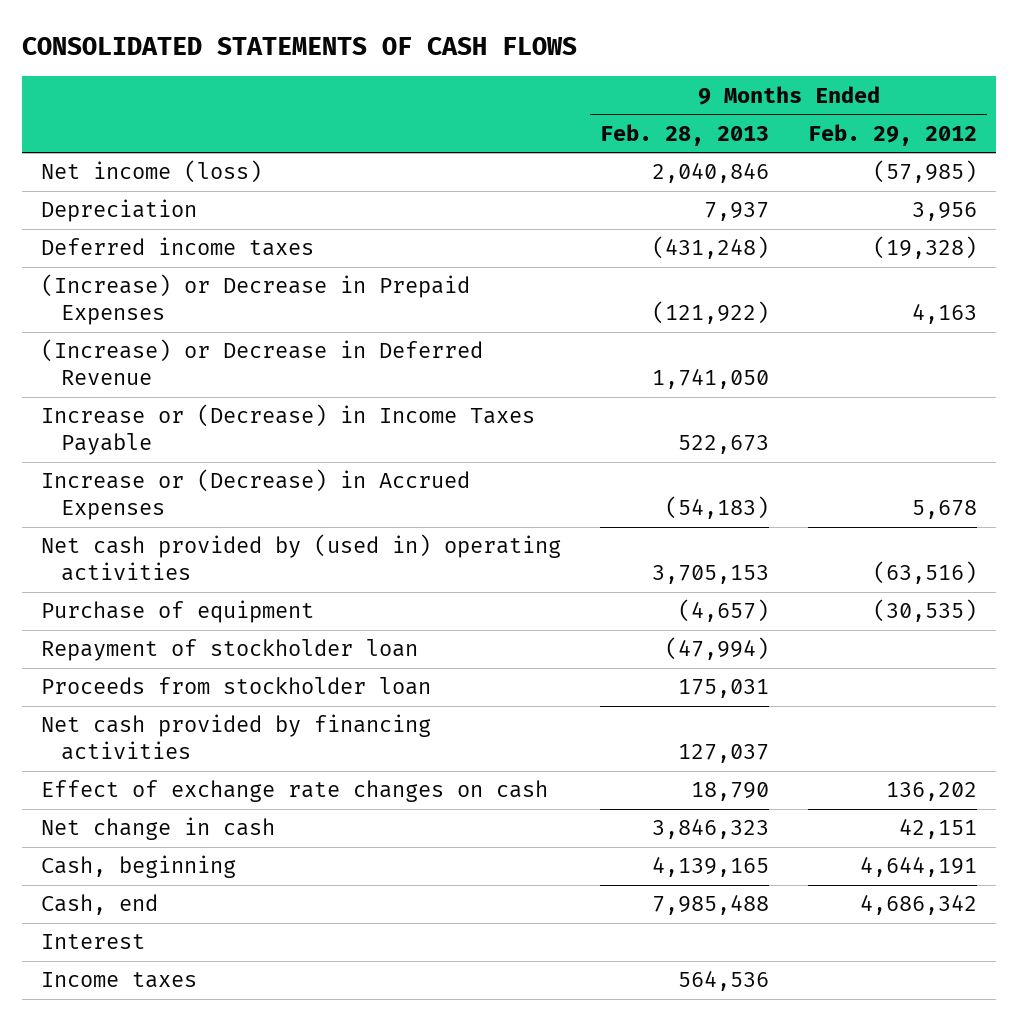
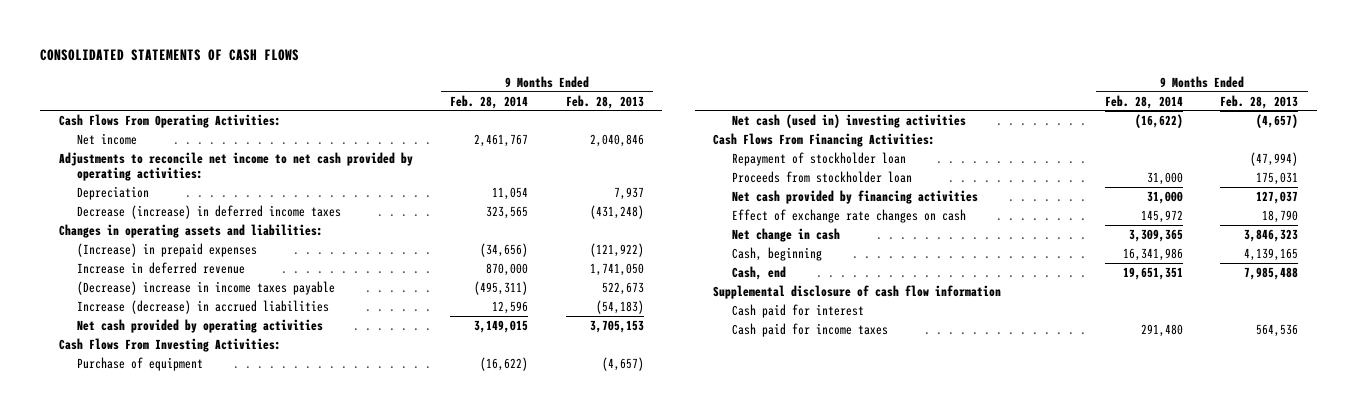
- | 9 Months Ended Feb. 28, 2013 | 9 Months Ended Feb. 29, 2012
+ | 9 Months Ended Feb. 28, 2014 | 9 Months Ended Feb. 28, 2013
- Net income (loss) | 2,040,846 | (57,985)
+ Cash Flows From Operating Activities:
+ Net income | 2,461,767 | 2,040,846
+ Adjustments to reconcile net income to net cash provided by operating activities:
- Deferred income taxes | (431,248) | (19,328)
- (Increase) or Decrease in Prepaid Expenses | (121,922) | 4,163
- (Increase) or Decrease in Deferred Revenue | 1,741,050 |
- Increase or (Decrease) in Income Taxes Payable | 522,673 |
- Increase or (Decrease) in Accrued Expenses | (54,183) | 5,678
- Net cash provided by (used in) operating activities | 3,705,153 | (63,516)
+ Decrease (increase) in deferred income taxes | 323,565 | (431,248)
+ Changes in operating assets and liabilities:
+ (Increase) in prepaid expenses | (34,656) | (121,922)
+ Increase in deferred revenue | 870,000 | 1,741,050
+ (Decrease) increase in income taxes payable | (495,311) | 522,673
+ Increase (decrease) in accrued liabilities | 12,596 | (54,183)
+ Net cash provided by operating activities | 3,149,015 | 3,705,153
+ Cash Flows From Investing Activities:
+ Net cash (used in) investing activities | (16,622) | (4,657)
+ Cash Flows From Financing Activities:
- Interest
- Income taxes | 564,536 |
+ Supplemental disclosure of cash flow information
+ Cash paid for interest
+ Cash paid for income taxes | 291,480 | 564,536

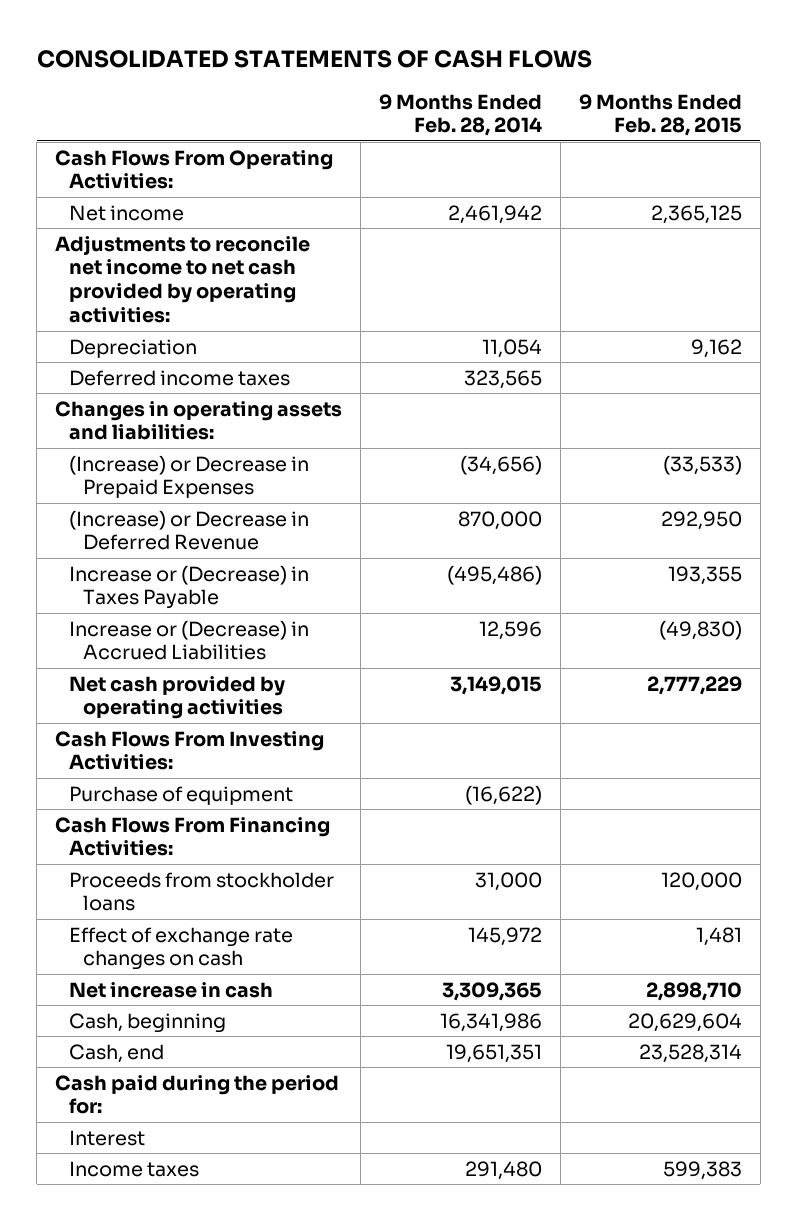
- | 9 Months Ended Feb. 28, 2014 | 9 Months Ended Feb. 28, 2013
+ | 9 Months Ended Feb. 28, 2014 | 9 Months Ended Feb. 28, 2015
- Net income | 2,461,767 | 2,040,846
+ Net income | 2,461,942 | 2,365,125
- Decrease (increase) in deferred income taxes | 323,565 | (431,248)
+ Deferred income taxes | 323,565 |
- (Increase) in prepaid expenses | (34,656) | (121,922)
- Increase in deferred revenue | 870,000 | 1,741,050
- (Decrease) increase in income taxes payable | (495,311) | 522,673
- Increase (decrease) in accrued liabilities | 12,596 | (54,183)
+ (Increase) or Decrease in Prepaid Expenses | (34,656) | (33,533)
+ (Increase) or Decrease in Deferred Revenue | 870,000 | 292,950
+ Increase or (Decrease) in Taxes Payable | (495,486) | 193,355
+ Increase or (Decrease) in Accrued Liabilities | 12,596 | (49,830)
- Net cash (used in) investing activities | (16,622) | (4,657)
- Repayment of stockholder loan | | (47,994)
- Proceeds from stockholder loan | 31,000 | 175,031
- Net cash provided by financing activities | 31,000 | 127,037
+ Proceeds from stockholder loans | 31,000 | 120,000
- Net change in cash | 3,309,365 | 3,846,323
+ Net increase in cash | 3,309,365 | 2,898,710
- Supplemental disclosure of cash flow information
- Cash paid for interest
- Cash paid for income taxes | 291,480 | 564,536
+ Cash paid during the period for:
+ Interest
+ Income taxes | 291,480 | 599,383

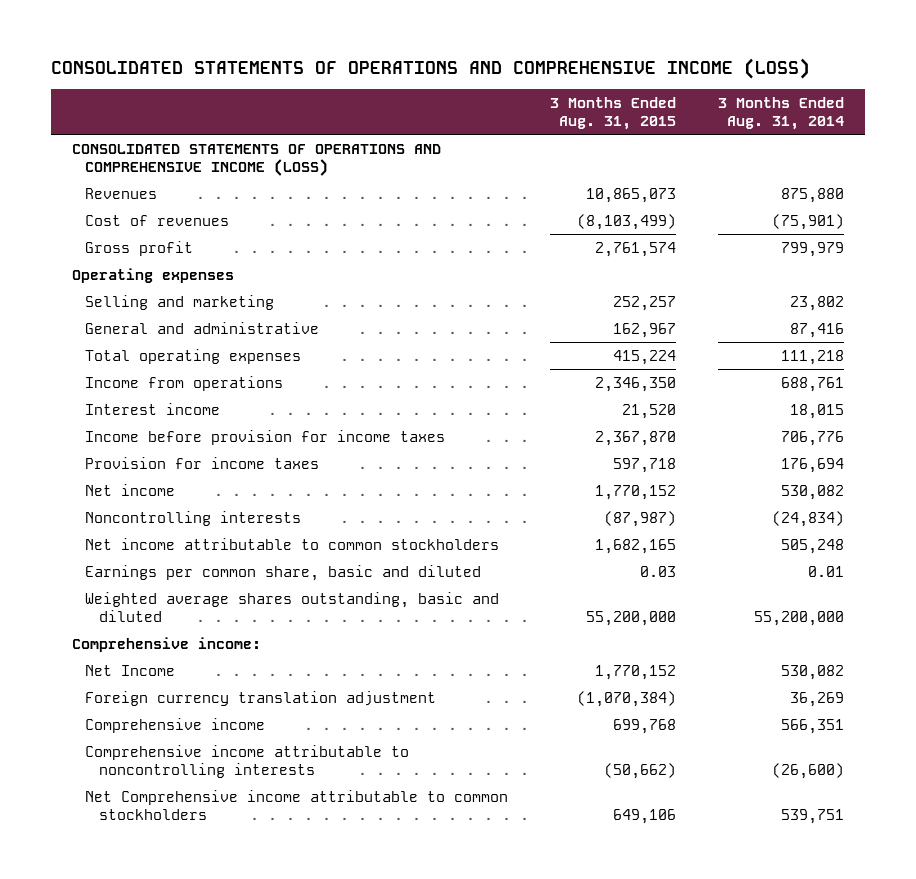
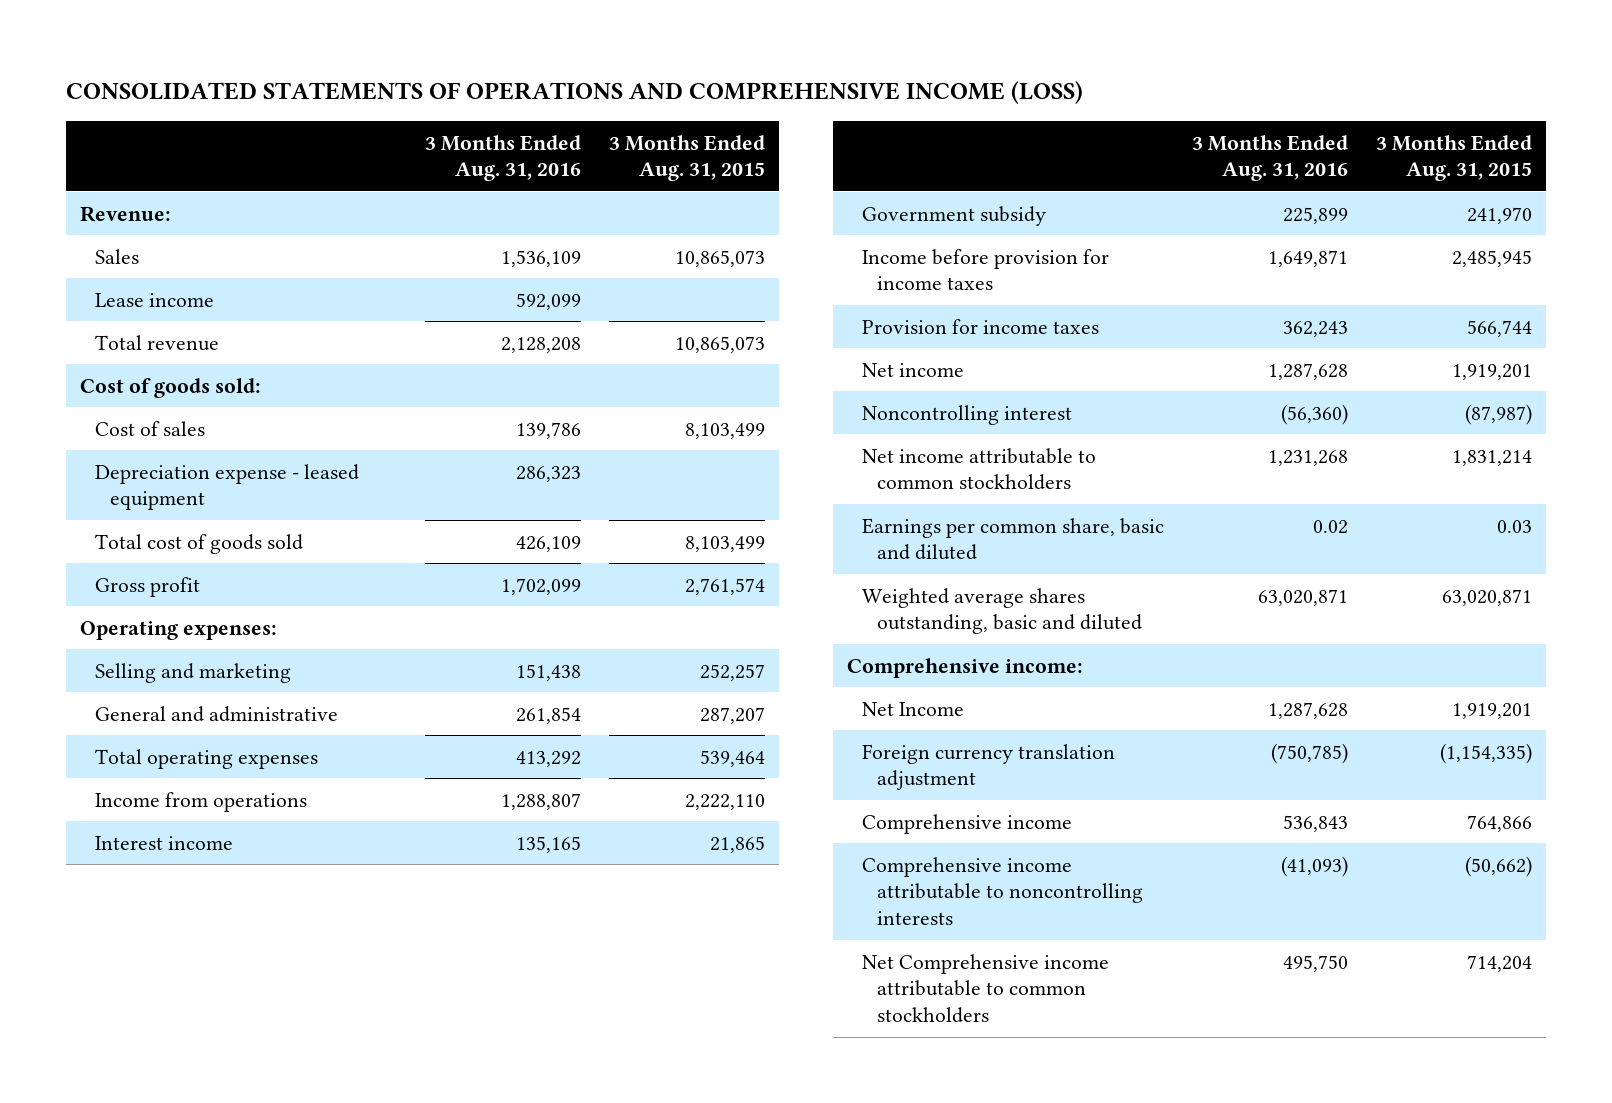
- | 3 Months Ended Aug. 31, 2015 | 3 Months Ended Aug. 31, 2014
+ | 3 Months Ended Aug. 31, 2016 | 3 Months Ended Aug. 31, 2015
- CONSOLIDATED STATEMENTS OF OPERATIONS AND COMPREHENSIVE INCOME (LOSS)
- Revenues | 10,865,073 | 875,880
- Cost of revenues | (8,103,499) | (75,901)
+ Revenue:
+ Sales | 1,536,109 | 10,865,073
+ Lease income | 592,099 |
+ Total revenue | 2,128,208 | 10,865,073
+ Cost of goods sold:
+ Cost of sales | 139,786 | 8,103,499
+ Depreciation expense - leased equipment | 286,323 |
+ Total cost of goods sold | 426,109 | 8,103,499
- Operating expenses
+ Operating expenses:
- General and administrative | 162,967 | 87,416
- Total operating expenses | 415,224 | 111,218
- Income from operations | 2,346,350 | 688,761
- Interest income | 21,520 | 18,015
- Income before provision for income taxes | 2,367,870 | 706,776
- Provision for income taxes | 597,718 | 176,694
- Net income | 1,770,152 | 530,082
- Noncontrolling interests | (87,987) | (24,834)
- Net income attributable to common stockholders | 1,682,165 | 505,248
+ General and administrative | 261,854 | 287,207
+ Total operating expenses | 413,292 | 539,464
+ Income from operations | 1,288,807 | 2,222,110
+ Interest income | 135,165 | 21,865
+ Government subsidy | 225,899 | 241,970
+ Income before provision for income taxes | 1,649,871 | 2,485,945
+ Provision for income taxes | 362,243 | 566,744
+ Net income | 1,287,628 | 1,919,201
+ Noncontrolling interest | (56,360) | (87,987)
+ Net income attributable to common stockholders | 1,231,268 | 1,831,214
- Weighted average shares outstanding, basic and diluted | 55,200,000 | 55,200,000
+ Weighted average shares outstanding, basic and diluted | 63,020,871 | 63,020,871
- Net Income | 1,770,152 | 530,082
- Foreign currency translation adjustment | (1,070,384) | 36,269
- Comprehensive income | 699,768 | 566,351
+ Net Income | 1,287,628 | 1,919,201
+ Foreign currency translation adjustment | (750,785) | (1,154,335)
+ Comprehensive income | 536,843 | 764,866
- Net Comprehensive income attributable to common stockholders | 649,106 | 539,751
+ Net Comprehensive income attributable to common stockholders | 495,750 | 714,204

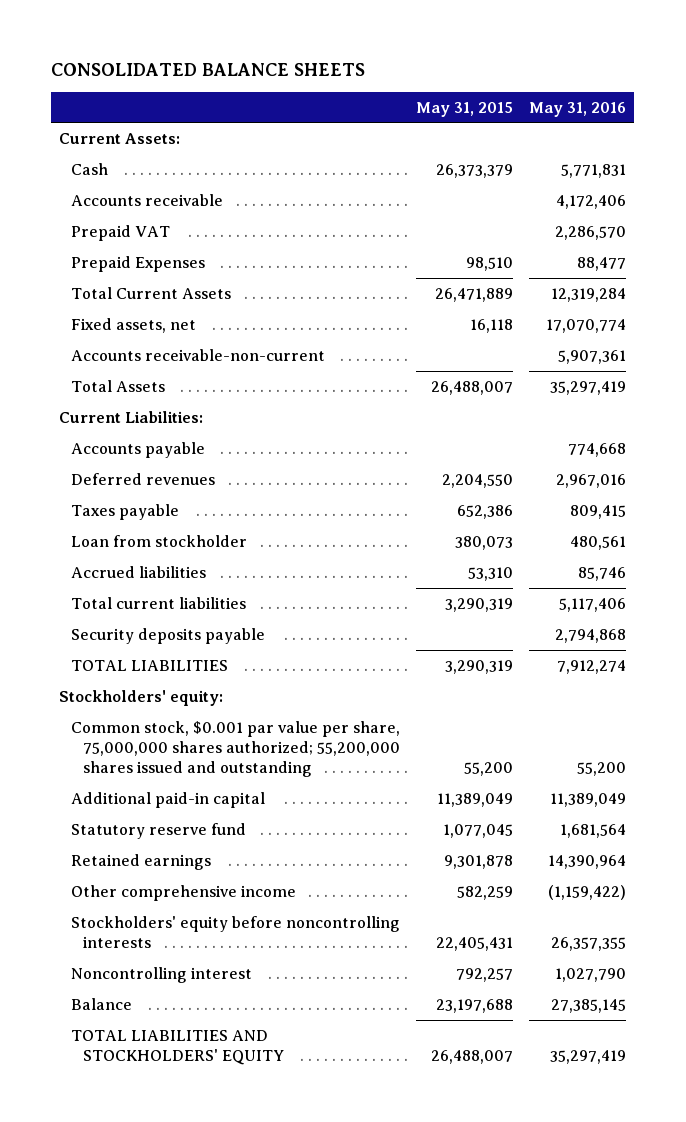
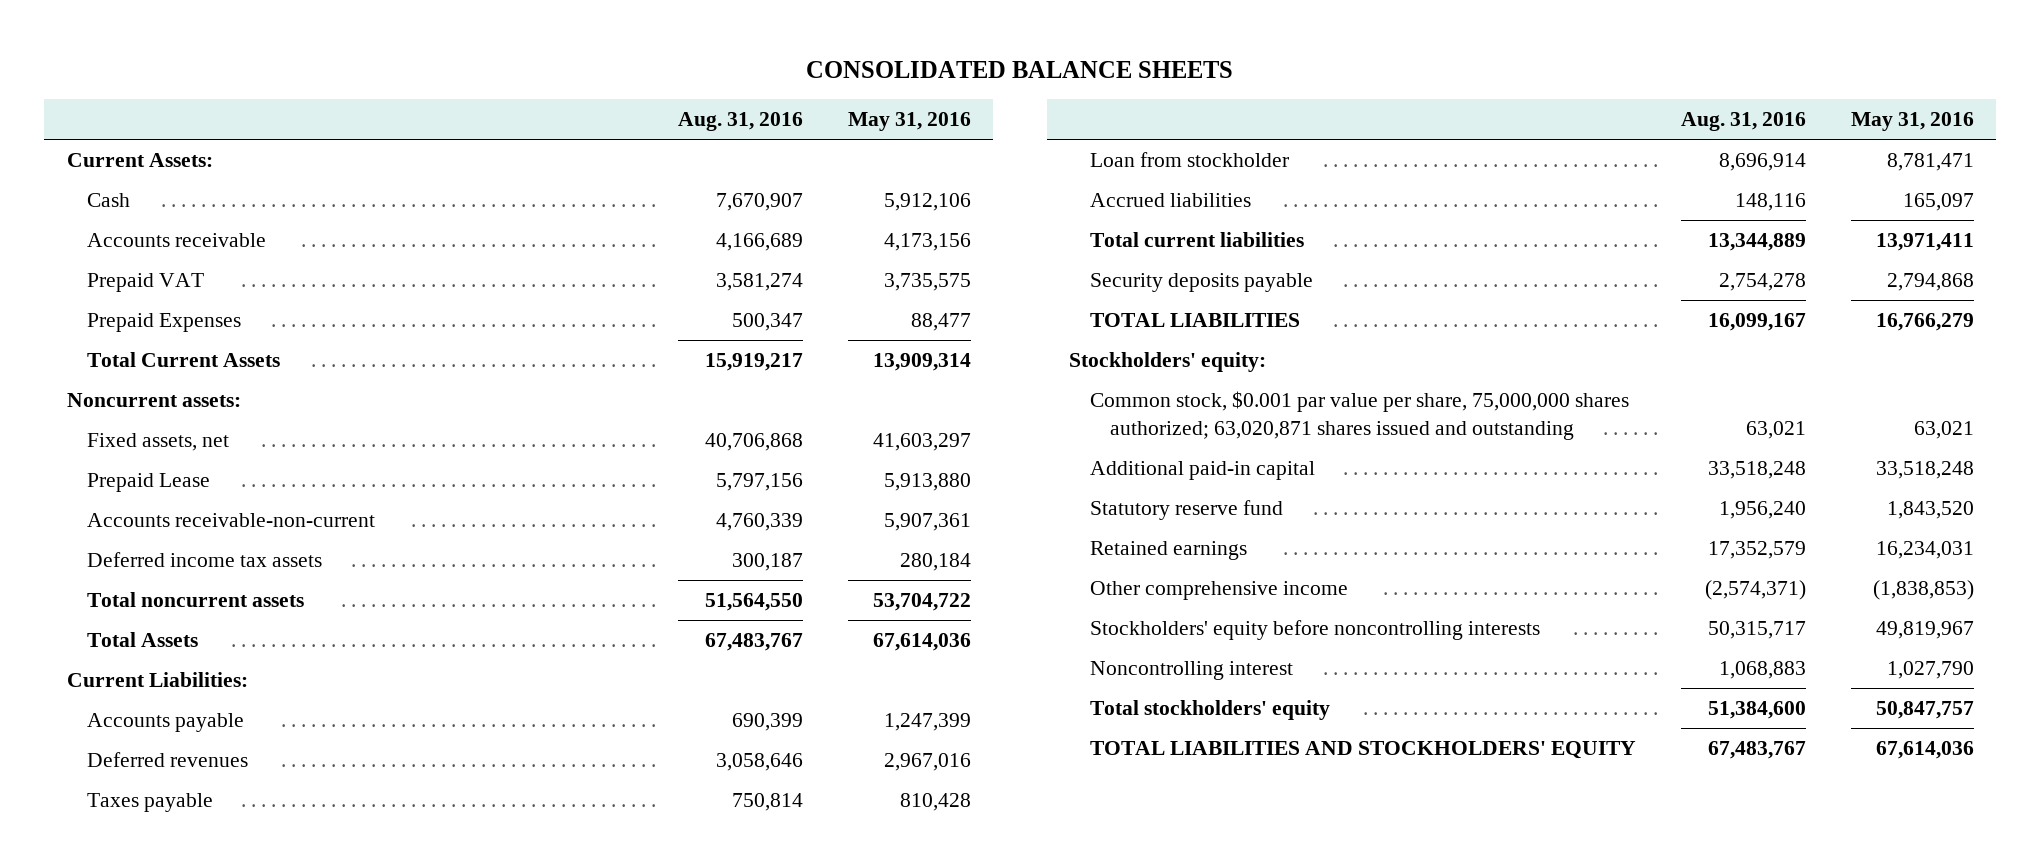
- | May 31, 2015 | May 31, 2016
+ | Aug. 31, 2016 | May 31, 2016
- Cash | 26,373,379 | 5,771,831
- Accounts receivable | | 4,172,406
- Prepaid VAT | | 2,286,570
+ Cash | 7,670,907 | 5,912,106
+ Accounts receivable | 4,166,689 | 4,173,156
+ Prepaid VAT | 3,581,274 | 3,735,575
- Total Current Assets | 26,471,889 | 12,319,284
- Fixed assets, net | 16,118 | 17,070,774
+ Total Current Assets | 15,919,217 | 13,909,314
+ Noncurrent assets:
+ Fixed assets, net | 40,706,868 | 41,603,297
+ Prepaid Lease | 5,797,156 | 5,913,880
- Total Assets | 26,488,007 | 35,297,419
+ Deferred income tax assets | 300,187 | 280,184
+ Total noncurrent assets | 51,564,550 | 53,704,722
+ Total Assets | 67,483,767 | 67,614,036
- Accounts payable | | 774,668
+ Accounts payable | 690,399 | 1,247,399
- Taxes payable | 652,386 | 809,415
- Loan from stockholder | 380,073 | 480,561
- Accrued liabilities | 53,310 | 85,746
- Total current liabilities | 3,290,319 | 5,117,406
+ Taxes payable | 750,814 | 810,428
+ Loan from stockholder | 8,696,914 | 8,781,471
+ Accrued liabilities | 148,116 | 165,097
+ Total current liabilities | 13,344,889 | 13,971,411
- TOTAL LIABILITIES | 3,290,319 | 7,912,274
+ TOTAL LIABILITIES | 16,099,167 | 16,766,279
- Common stock, $0.001 par value per share, 75,000,000 shares authorized; 55,200,000 shares issued and outstanding | 55,200 | 55,200
- Additional paid-in capital | 11,389,049 | 11,389,049
- Statutory reserve fund | 1,077,045 | 1,681,564
- Retained earnings | 9,301,878 | 14,390,964
- Other comprehensive income | 582,259 | (1,159,422)
- Stockholders' equity before noncontrolling interests | 22,405,431 | 26,357,355
+ Common stock, $0.001 par value per share, 75,000,000 shares authorized; 63,020,871 shares issued and outstanding | 63,021 | 63,021
+ Additional paid-in capital | 33,518,248 | 33,518,248
+ Statutory reserve fund | 1,956,240 | 1,843,520
+ Retained earnings | 17,352,579 | 16,234,031
+ Other comprehensive income | (2,574,371) | (1,838,853)
+ Stockholders' equity before noncontrolling interests | 50,315,717 | 49,819,967
- Balance | 23,197,688 | 27,385,145
- TOTAL LIABILITIES AND STOCKHOLDERS' EQUITY | 26,488,007 | 35,297,419
+ Total stockholders' equity | 51,384,600 | 50,847,757
+ TOTAL LIABILITIES AND STOCKHOLDERS' EQUITY | 67,483,767 | 67,614,036

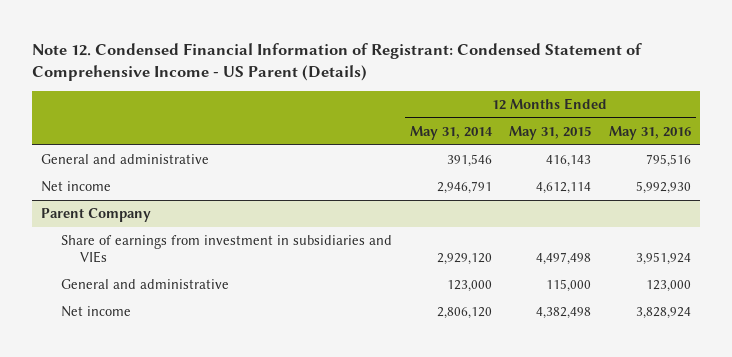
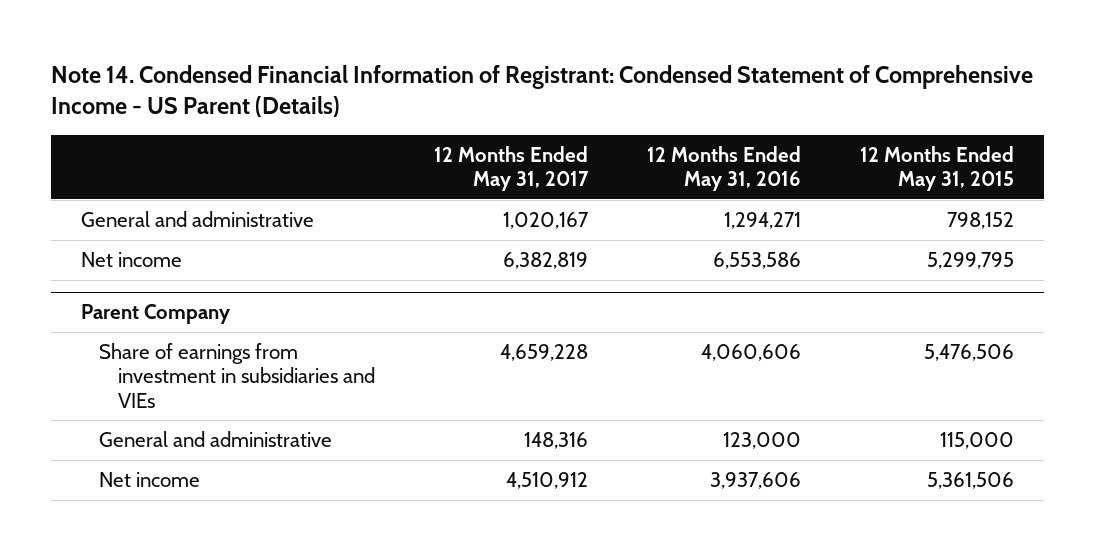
- Note 12. Condensed Financial Information of Registrant: Condensed Statement of Comprehensive Income - US Parent (Details)
+ Note 14. Condensed Financial Information of Registrant: Condensed Statement of Comprehensive Income - US Parent (Details)
- | 12 Months Ended May 31, 2014 | 12 Months Ended May 31, 2015 | 12 Months Ended May 31, 2016
+ | 12 Months Ended May 31, 2017 | 12 Months Ended May 31, 2016 | 12 Months Ended May 31, 2015
- General and administrative | 391,546 | 416,143 | 795,516
- Net income | 2,946,791 | 4,612,114 | 5,992,930
+ General and administrative | 1,020,167 | 1,294,271 | 798,152
+ Net income | 6,382,819 | 6,553,586 | 5,299,795
@ Parent Company
- Share of earnings from investment in subsidiaries and VIEs | 2,929,120 | 4,497,498 | 3,951,924
+ Share of earnings from investment in subsidiaries and VIEs | 4,659,228 | 4,060,606 | 5,476,506
- Net income | 2,806,120 | 4,382,498 | 3,828,924
+ Net income | 4,510,912 | 3,937,606 | 5,361,506

